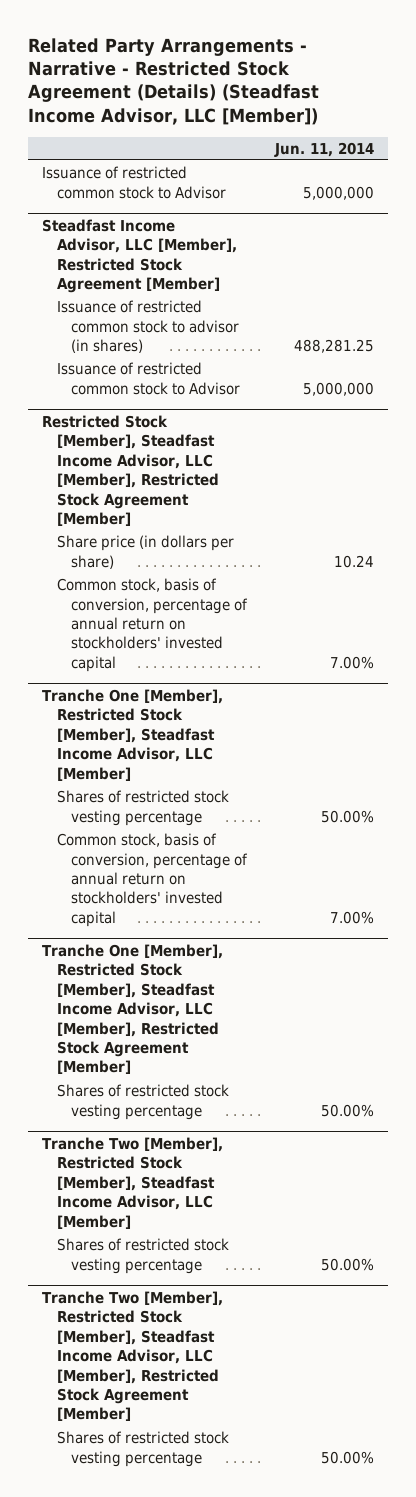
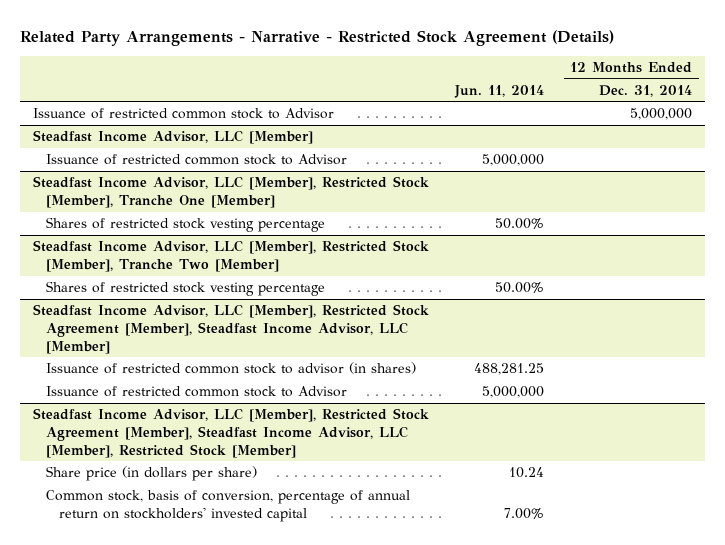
- Related Party Arrangements - Narrative - Restricted Stock Agreement (Details) (Steadfast Income Advisor, LLC [Member])
+ Related Party Arrangements - Narrative - Restricted Stock Agreement (Details)
- | Jun. 11, 2014
+ | Jun. 11, 2014 | 12 Months Ended Dec. 31, 2014
+ Issuance of restricted common stock to Advisor | | 5,000,000
+ Steadfast Income Advisor, LLC [Member]
- Steadfast Income Advisor, LLC [Member], Restricted Stock Agreement [Member]
+ Steadfast Income Advisor, LLC [Member], Restricted Stock [Member], Tranche One [Member]
+ Shares of restricted stock vesting percentage | 50.00% |
+ Steadfast Income Advisor, LLC [Member], Restricted Stock [Member], Tranche Two [Member]
+ Shares of restricted stock vesting percentage | 50.00% |
+ Steadfast Income Advisor, LLC [Member], Restricted Stock Agreement [Member], Steadfast Income Advisor, LLC [Member]
- Restricted Stock [Member], Steadfast Income Advisor, LLC [Member], Restricted Stock Agreement [Member]
+ Steadfast Income Advisor, LLC [Member], Restricted Stock Agreement [Member], Steadfast Income Advisor, LLC [Member], Restricted Stock [Member]
- Tranche One [Member], Restricted Stock [Member], Steadfast Income Advisor, LLC [Member]
- Shares of restricted stock vesting percentage | 50.00%
- Common stock, basis of conversion, percentage of annual return on stockholders' invested capital | 7.00%
- Tranche One [Member], Restricted Stock [Member], Steadfast Income Advisor, LLC [Member], Restricted Stock Agreement [Member]
- Shares of restricted stock vesting percentage | 50.00%
- Tranche Two [Member], Restricted Stock [Member], Steadfast Income Advisor, LLC [Member]
- Shares of restricted stock vesting percentage | 50.00%
- Tranche Two [Member], Restricted Stock [Member], Steadfast Income Advisor, LLC [Member], Restricted Stock Agreement [Member]
- Shares of restricted stock vesting percentage | 50.00%

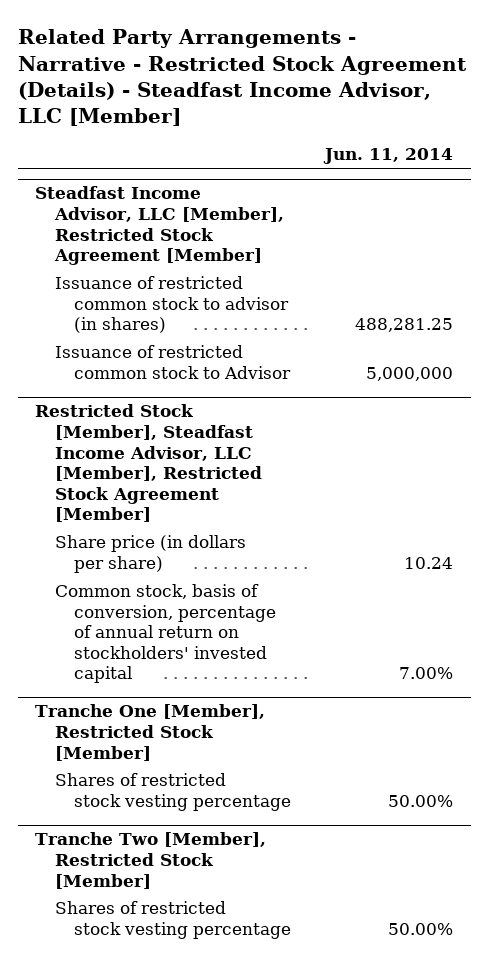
- Related Party Arrangements - Narrative - Restricted Stock Agreement (Details)
+ Related Party Arrangements - Narrative - Restricted Stock Agreement (Details) - Steadfast Income Advisor, LLC [Member]
- | Jun. 11, 2014 | 12 Months Ended Dec. 31, 2014
+ | Jun. 11, 2014
- Issuance of restricted common stock to Advisor | | 5,000,000
- Steadfast Income Advisor, LLC [Member]
- Issuance of restricted common stock to Advisor | 5,000,000 |
- Steadfast Income Advisor, LLC [Member], Restricted Stock [Member], Tranche One [Member]
- Shares of restricted stock vesting percentage | 50.00% |
- Steadfast Income Advisor, LLC [Member], Restricted Stock [Member], Tranche Two [Member]
- Shares of restricted stock vesting percentage | 50.00% |
- Steadfast Income Advisor, LLC [Member], Restricted Stock Agreement [Member], Steadfast Income Advisor, LLC [Member]
+ Steadfast Income Advisor, LLC [Member], Restricted Stock Agreement [Member]
- Steadfast Income Advisor, LLC [Member], Restricted Stock Agreement [Member], Steadfast Income Advisor, LLC [Member], Restricted Stock [Member]
+ Restricted Stock [Member], Steadfast Income Advisor, LLC [Member], Restricted Stock Agreement [Member]
+ Tranche One [Member], Restricted Stock [Member]
+ Shares of restricted stock vesting percentage | 50.00%
+ Tranche Two [Member], Restricted Stock [Member]
+ Shares of restricted stock vesting percentage | 50.00%

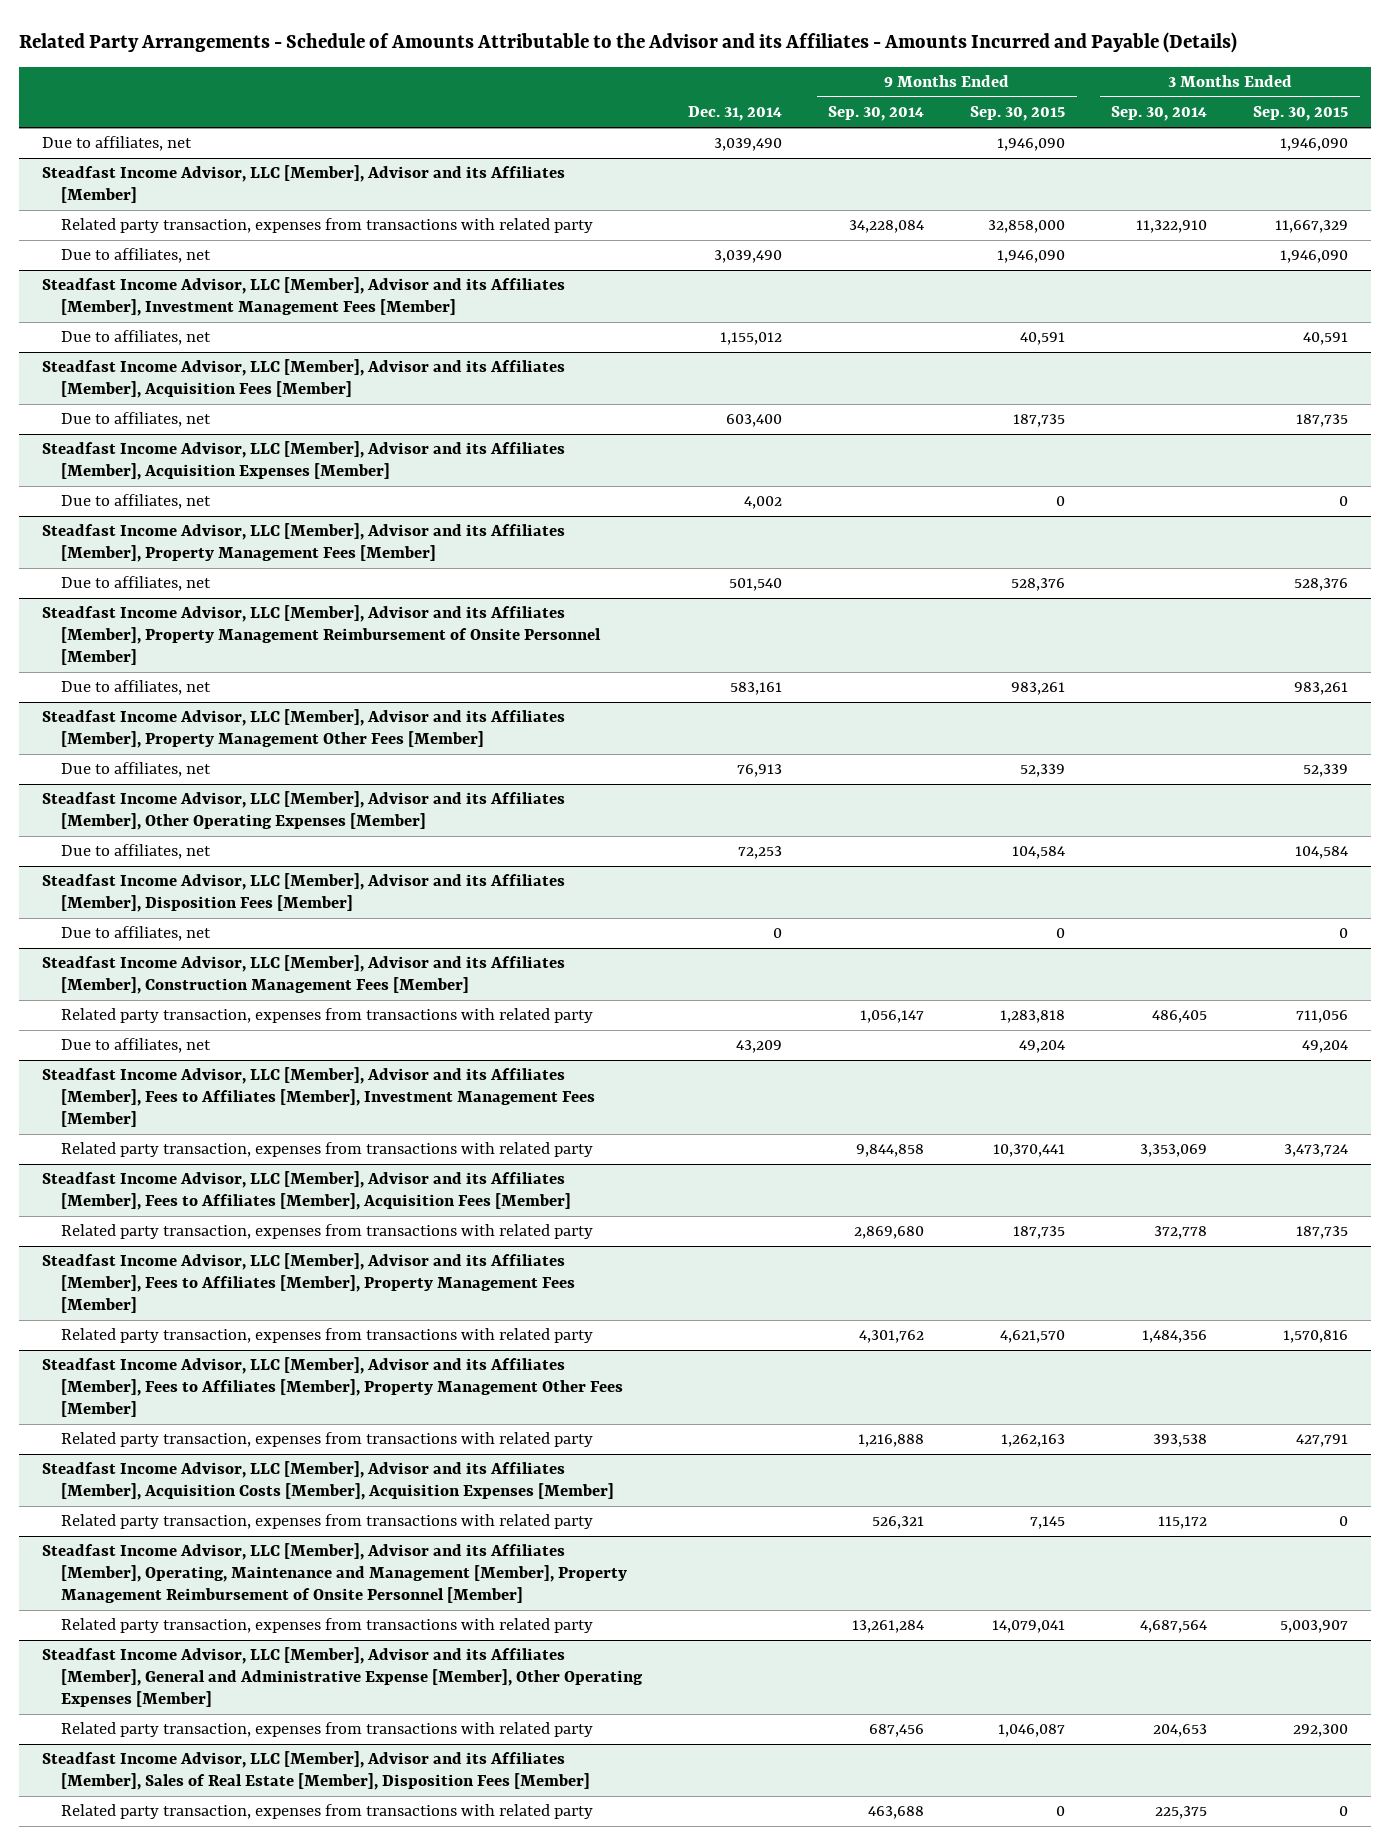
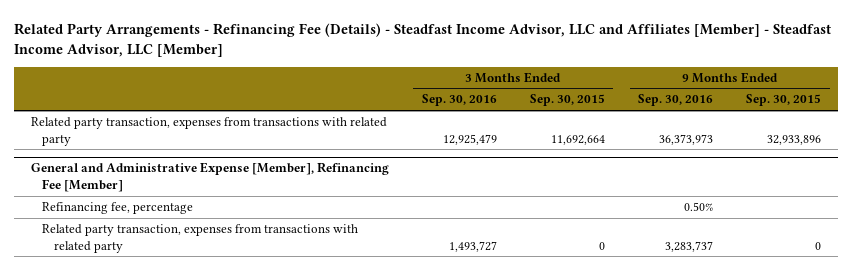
- Related Party Arrangements - Schedule of Amounts Attributable to the Advisor and its Affiliates - Amounts Incurred and Payable (Details)
+ Related Party Arrangements - Refinancing Fee (Details) - Steadfast Income Advisor, LLC and Affiliates [Member] - Steadfast Income Advisor, LLC [Member]
- | Dec. 31, 2014 | 9 Months Ended Sep. 30, 2014 | 9 Months Ended Sep. 30, 2015 | 3 Months Ended Sep. 30, 2014 | 3 Months Ended Sep. 30, 2015
+ | 3 Months Ended Sep. 30, 2016 | 3 Months Ended Sep. 30, 2015 | 9 Months Ended Sep. 30, 2016 | 9 Months Ended Sep. 30, 2015
- Due to affiliates, net | 3,039,490 | | 1,946,090 | | 1,946,090
- Steadfast Income Advisor, LLC [Member], Advisor and its Affiliates [Member]
- Related party transaction, expenses from transactions with related party | | 34,228,084 | 32,858,000 | 11,322,910 | 11,667,329
- Due to affiliates, net | 3,039,490 | | 1,946,090 | | 1,946,090
- Steadfast Income Advisor, LLC [Member], Advisor and its Affiliates [Member], Investment Management Fees [Member]
- Due to affiliates, net | 1,155,012 | | 40,591 | | 40,591
- Steadfast Income Advisor, LLC [Member], Advisor and its Affiliates [Member], Acquisition Fees [Member]
- Due to affiliates, net | 603,400 | | 187,735 | | 187,735
- Steadfast Income Advisor, LLC [Member], Advisor and its Affiliates [Member], Acquisition Expenses [Member]
- Due to affiliates, net | 4,002 | | 0 | | 0
- Steadfast Income Advisor, LLC [Member], Advisor and its Affiliates [Member], Property Management Fees [Member]
- Due to affiliates, net | 501,540 | | 528,376 | | 528,376
- Steadfast Income Advisor, LLC [Member], Advisor and its Affiliates [Member], Property Management Reimbursement of Onsite Personnel [Member]
- Due to affiliates, net | 583,161 | | 983,261 | | 983,261
- Steadfast Income Advisor, LLC [Member], Advisor and its Affiliates [Member], Property Management Other Fees [Member]
- Due to affiliates, net | 76,913 | | 52,339 | | 52,339
- Steadfast Income Advisor, LLC [Member], Advisor and its Affiliates [Member], Other Operating Expenses [Member]
- Due to affiliates, net | 72,253 | | 104,584 | | 104,584
- Steadfast Income Advisor, LLC [Member], Advisor and its Affiliates [Member], Disposition Fees [Member]
- Due to affiliates, net | 0 | | 0 | | 0
- Steadfast Income Advisor, LLC [Member], Advisor and its Affiliates [Member], Construction Management Fees [Member]
- Related party transaction, expenses from transactions with related party | | 1,056,147 | 1,283,818 | 486,405 | 711,056
- Due to affiliates, net | 43,209 | | 49,204 | | 49,204
- Steadfast Income Advisor, LLC [Member], Advisor and its Affiliates [Member], Fees to Affiliates [Member], Investment Management Fees [Member]
- Related party transaction, expenses from transactions with related party | | 9,844,858 | 10,370,441 | 3,353,069 | 3,473,724
- Steadfast Income Advisor, LLC [Member], Advisor and its Affiliates [Member], Fees to Affiliates [Member], Acquisition Fees [Member]
- Related party transaction, expenses from transactions with related party | | 2,869,680 | 187,735 | 372,778 | 187,735
- Steadfast Income Advisor, LLC [Member], Advisor and its Affiliates [Member], Fees to Affiliates [Member], Property Management Fees [Member]
- Related party transaction, expenses from transactions with related party | | 4,301,762 | 4,621,570 | 1,484,356 | 1,570,816
- Steadfast Income Advisor, LLC [Member], Advisor and its Affiliates [Member], Fees to Affiliates [Member], Property Management Other Fees [Member]
- Related party transaction, expenses from transactions with related party | | 1,216,888 | 1,262,163 | 393,538 | 427,791
- Steadfast Income Advisor, LLC [Member], Advisor and its Affiliates [Member], Acquisition Costs [Member], Acquisition Expenses [Member]
- Related party transaction, expenses from transactions with related party | | 526,321 | 7,145 | 115,172 | 0
- Steadfast Income Advisor, LLC [Member], Advisor and its Affiliates [Member], Operating, Maintenance and Management [Member], Property Management Reimbursement of Onsite Personnel [Member]
- Related party transaction, expenses from transactions with related party | | 13,261,284 | 14,079,041 | 4,687,564 | 5,003,907
- Steadfast Income Advisor, LLC [Member], Advisor and its Affiliates [Member], General and Administrative Expense [Member], Other Operating Expenses [Member]
- Related party transaction, expenses from transactions with related party | | 687,456 | 1,046,087 | 204,653 | 292,300
- Steadfast Income Advisor, LLC [Member], Advisor and its Affiliates [Member], Sales of Real Estate [Member], Disposition Fees [Member]
+ Related party transaction, expenses from transactions with related party | 12,925,479 | 11,692,664 | 36,373,973 | 32,933,896
+ General and Administrative Expense [Member], Refinancing Fee [Member]
+ Refinancing fee, percentage | | | 0.50% |

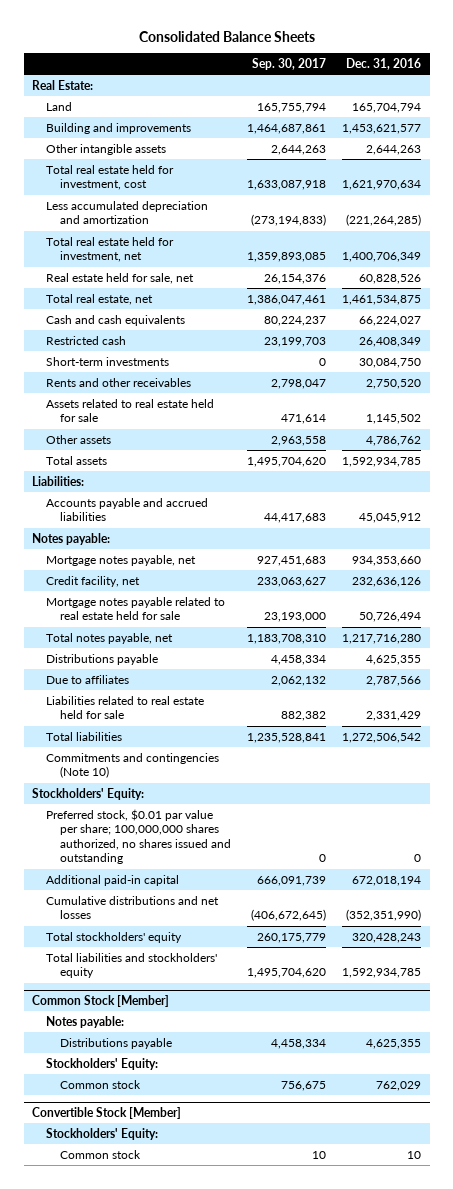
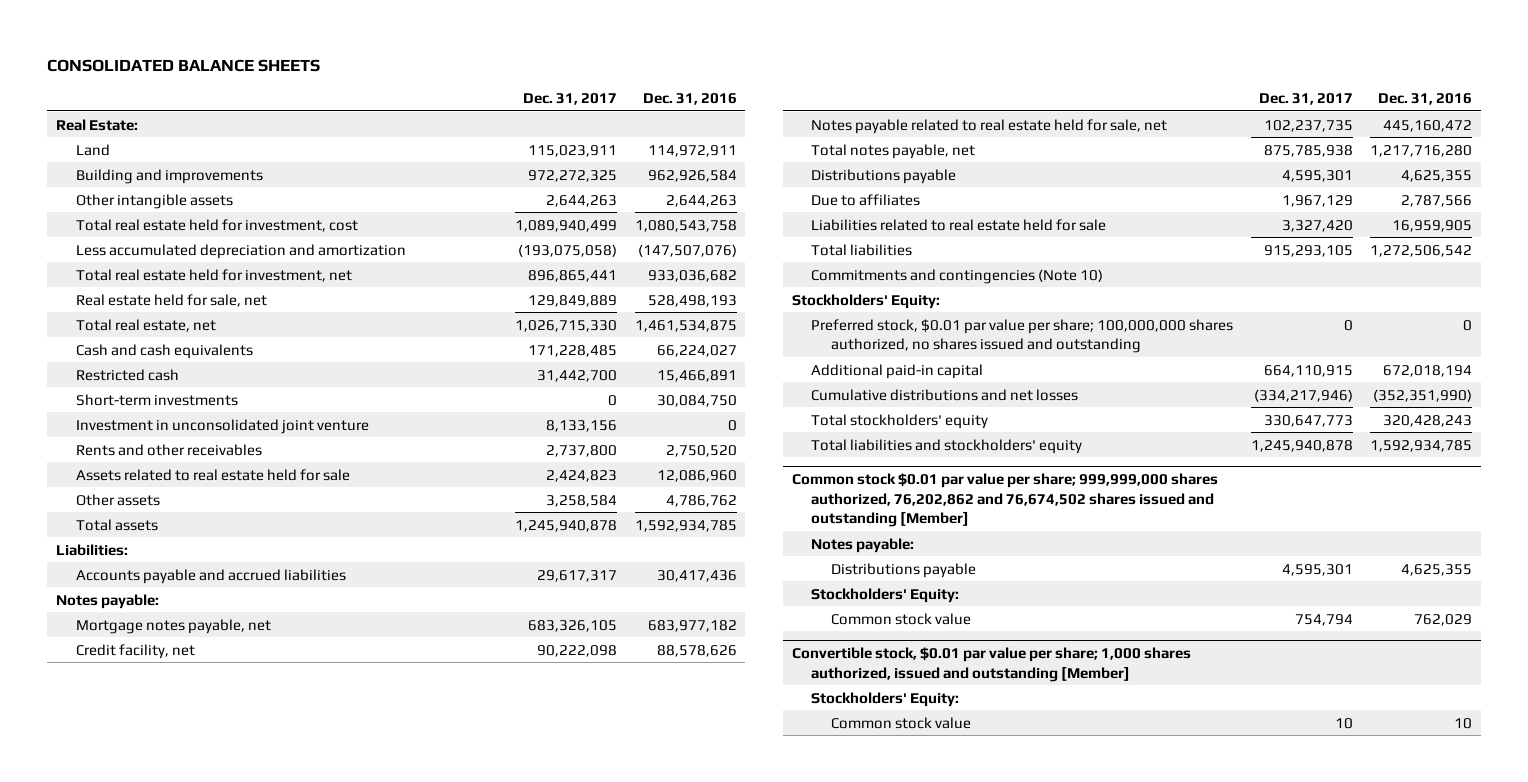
- Consolidated Balance Sheets
+ CONSOLIDATED BALANCE SHEETS
- | Sep. 30, 2017 | Dec. 31, 2016
+ | Dec. 31, 2017 | Dec. 31, 2016
- Land | 165,755,794 | 165,704,794
- Building and improvements | 1,464,687,861 | 1,453,621,577
+ Land | 115,023,911 | 114,972,911
+ Building and improvements | 972,272,325 | 962,926,584
- Total real estate held for investment, cost | 1,633,087,918 | 1,621,970,634
- Less accumulated depreciation and amortization | (273,194,833) | (221,264,285)
- Total real estate held for investment, net | 1,359,893,085 | 1,400,706,349
- Real estate held for sale, net | 26,154,376 | 60,828,526
+ Total real estate held for investment, cost | 1,089,940,499 | 1,080,543,758
+ Less accumulated depreciation and amortization | (193,075,058) | (147,507,076)
+ Total real estate held for investment, net | 896,865,441 | 933,036,682
+ Real estate held for sale, net | 129,849,889 | 528,498,193
- Restricted cash | 23,199,703 | 26,408,349
+ Restricted cash | 31,442,700 | 15,466,891
+ Investment in unconsolidated joint venture | 8,133,156 | 0
- Assets related to real estate held for sale | 471,614 | 1,145,502
+ Assets related to real estate held for sale | 2,424,823 | 12,086,960
- Accounts payable and accrued liabilities | 44,417,683 | 45,045,912
+ Accounts payable and accrued liabilities | 29,617,317 | 30,417,436
- Mortgage notes payable, net | 927,451,683 | 934,353,660
- Credit facility, net | 233,063,627 | 232,636,126
- Mortgage notes payable related to real estate held for sale | 23,193,000 | 50,726,494
+ Mortgage notes payable, net | 683,326,105 | 683,977,182
+ Credit facility, net | 90,222,098 | 88,578,626
+ Notes payable related to real estate held for sale, net | 102,237,735 | 445,160,472
- Liabilities related to real estate held for sale | 882,382 | 2,331,429
+ Liabilities related to real estate held for sale | 3,327,420 | 16,959,905
- Common Stock [Member]
+ Common stock $0.01 par value per share; 999,999,000 shares authorized, 76,202,862 and 76,674,502 shares issued and outstanding [Member]
- Common stock | 756,675 | 762,029
- Convertible Stock [Member]
+ Common stock value | 754,794 | 762,029
+ Convertible stock, $0.01 par value per share; 1,000 shares authorized, issued and outstanding [Member]
- Common stock | 10 | 10
+ Common stock value | 10 | 10

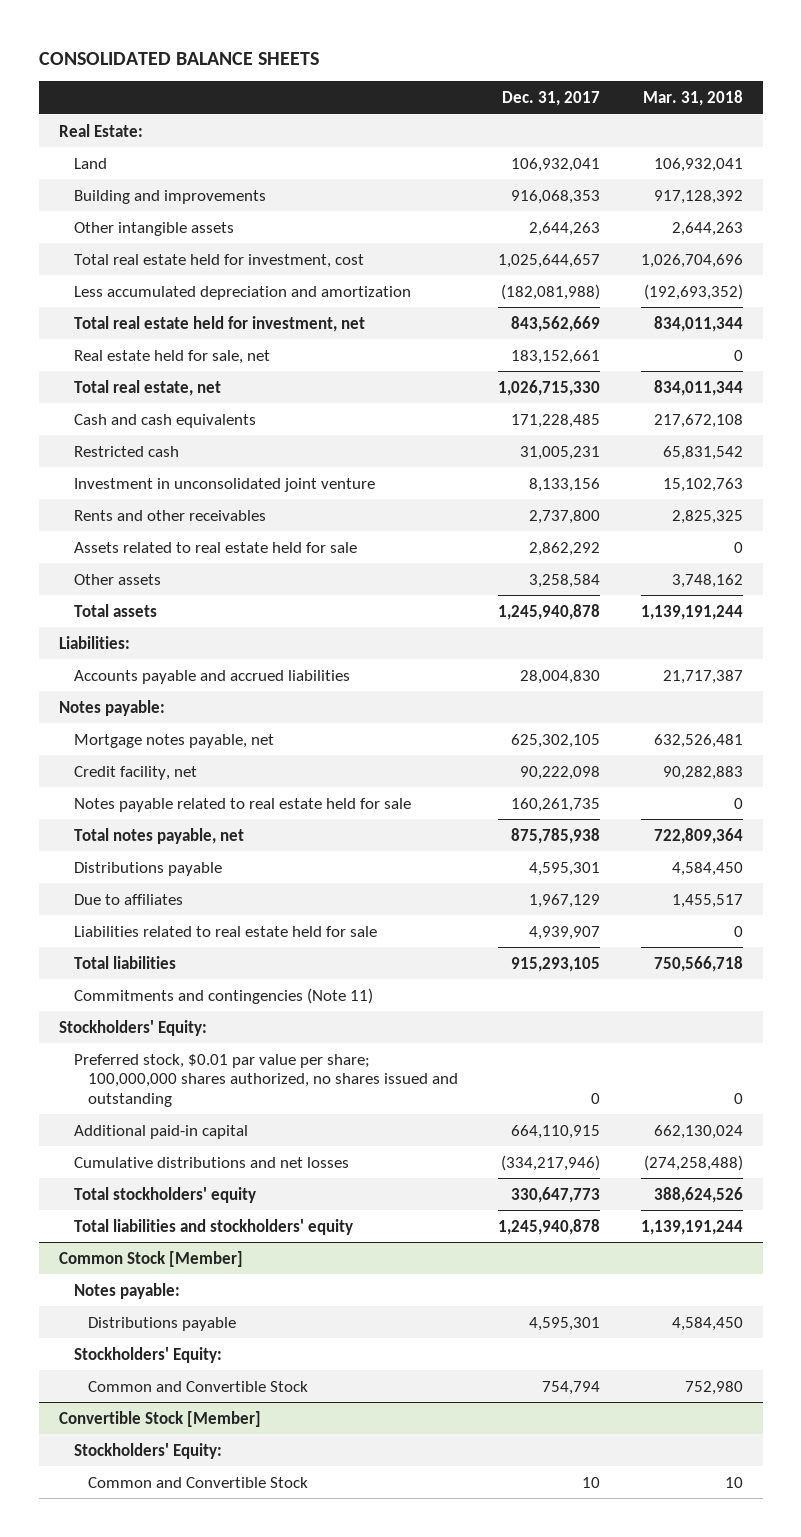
- | Dec. 31, 2017 | Dec. 31, 2016
+ | Dec. 31, 2017 | Mar. 31, 2018
- Land | 115,023,911 | 114,972,911
- Building and improvements | 972,272,325 | 962,926,584
+ Land | 106,932,041 | 106,932,041
+ Building and improvements | 916,068,353 | 917,128,392
- Total real estate held for investment, cost | 1,089,940,499 | 1,080,543,758
- Less accumulated depreciation and amortization | (193,075,058) | (147,507,076)
- Total real estate held for investment, net | 896,865,441 | 933,036,682
- Real estate held for sale, net | 129,849,889 | 528,498,193
+ Total real estate held for investment, cost | 1,025,644,657 | 1,026,704,696
+ Less accumulated depreciation and amortization | (182,081,988) | (192,693,352)
+ Total real estate held for investment, net | 843,562,669 | 834,011,344
+ Real estate held for sale, net | 183,152,661 | 0
- Restricted cash | 31,442,700 | 15,466,891
- Short-term investments | 0 | 30,084,750
+ Restricted cash | 31,005,231 | 65,831,542
- Assets related to real estate held for sale | 2,424,823 | 12,086,960
+ Assets related to real estate held for sale | 2,862,292 | 0
- Accounts payable and accrued liabilities | 29,617,317 | 30,417,436
+ Accounts payable and accrued liabilities | 28,004,830 | 21,717,387
- Mortgage notes payable, net | 683,326,105 | 683,977,182
+ Mortgage notes payable, net | 625,302,105 | 632,526,481
- Notes payable related to real estate held for sale, net | 102,237,735 | 445,160,472
+ Notes payable related to real estate held for sale | 160,261,735 | 0
- Liabilities related to real estate held for sale | 3,327,420 | 16,959,905
+ Liabilities related to real estate held for sale | 4,939,907 | 0
- Commitments and contingencies (Note 10)
+ Commitments and contingencies (Note 11)
- Common stock $0.01 par value per share; 999,999,000 shares authorized, 76,202,862 and 76,674,502 shares issued and outstanding [Member]
+ Common Stock [Member]
- Common stock value | 754,794 | 762,029
- Convertible stock, $0.01 par value per share; 1,000 shares authorized, issued and outstanding [Member]
+ Common and Convertible Stock | 754,794 | 752,980
+ Convertible Stock [Member]
- Common stock value | 10 | 10
+ Common and Convertible Stock | 10 | 10

